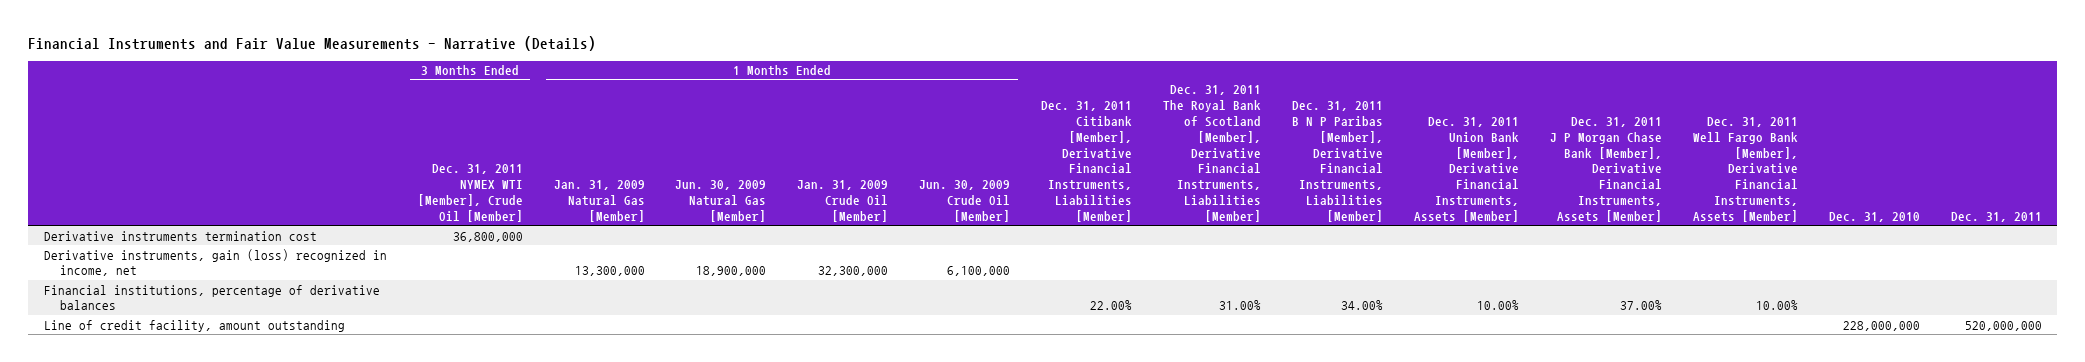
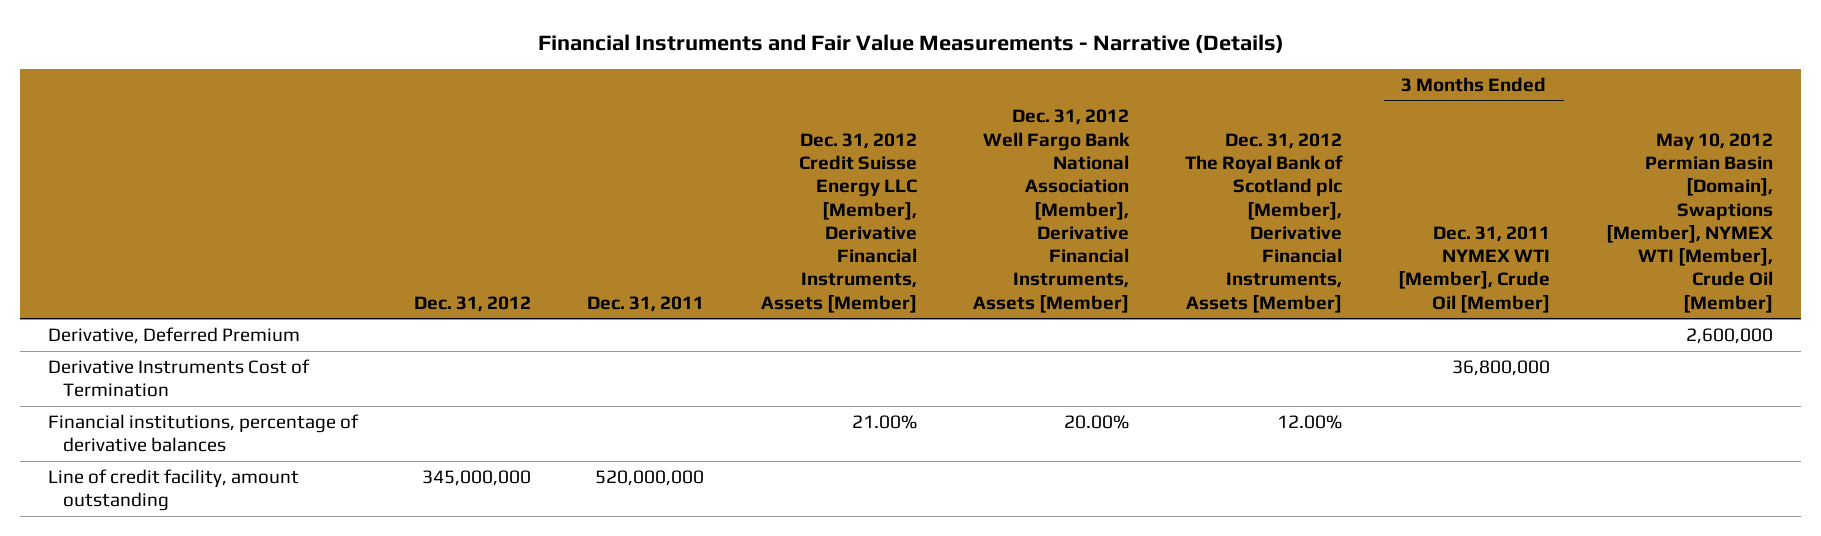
- | 3 Months Ended Dec. 31, 2011 NYMEX WTI [Member], Crude Oil [Member] | 1 Months Ended Jan. 31, 2009 Natural Gas [Member] | 1 Months Ended Jun. 30, 2009 Natural Gas [Member] | 1 Months Ended Jan. 31, 2009 Crude Oil [Member] | 1 Months Ended Jun. 30, 2009 Crude Oil [Member] | Dec. 31, 2011 Citibank [Member], Derivative Financial Instruments, Liabilities [Member] | Dec. 31, 2011 The Royal Bank of Scotland [Member], Derivative Financial Instruments, Liabilities [Member] | Dec. 31, 2011 B N P Paribas [Member], Derivative Financial Instruments, Liabilities [Member] | Dec. 31, 2011 Union Bank [Member], Derivative Financial Instruments, Assets [Member] | Dec. 31, 2011 J P Morgan Chase Bank [Member], Derivative Financial Instruments, Assets [Member] | Dec. 31, 2011 Well Fargo Bank [Member], Derivative Financial Instruments, Assets [Member] | Dec. 31, 2010 | Dec. 31, 2011
+ | Dec. 31, 2012 | Dec. 31, 2011 | Dec. 31, 2012 Credit Suisse Energy LLC [Member], Derivative Financial Instruments, Assets [Member] | Dec. 31, 2012 Well Fargo Bank National Association [Member], Derivative Financial Instruments, Assets [Member] | Dec. 31, 2012 The Royal Bank of Scotland plc [Member], Derivative Financial Instruments, Assets [Member] | 3 Months Ended Dec. 31, 2011 NYMEX WTI [Member], Crude Oil [Member] | May 10, 2012 Permian Basin [Domain], Swaptions [Member], NYMEX WTI [Member], Crude Oil [Member]
- Derivative instruments termination cost | 36,800,000 | | | | | | | | | | | |
- Derivative instruments, gain (loss) recognized in income, net | | 13,300,000 | 18,900,000 | 32,300,000 | 6,100,000 | | | | | | | |
+ Derivative, Deferred Premium | | | | | | | 2,600,000
+ Derivative Instruments Cost of Termination | | | | | | 36,800,000 |

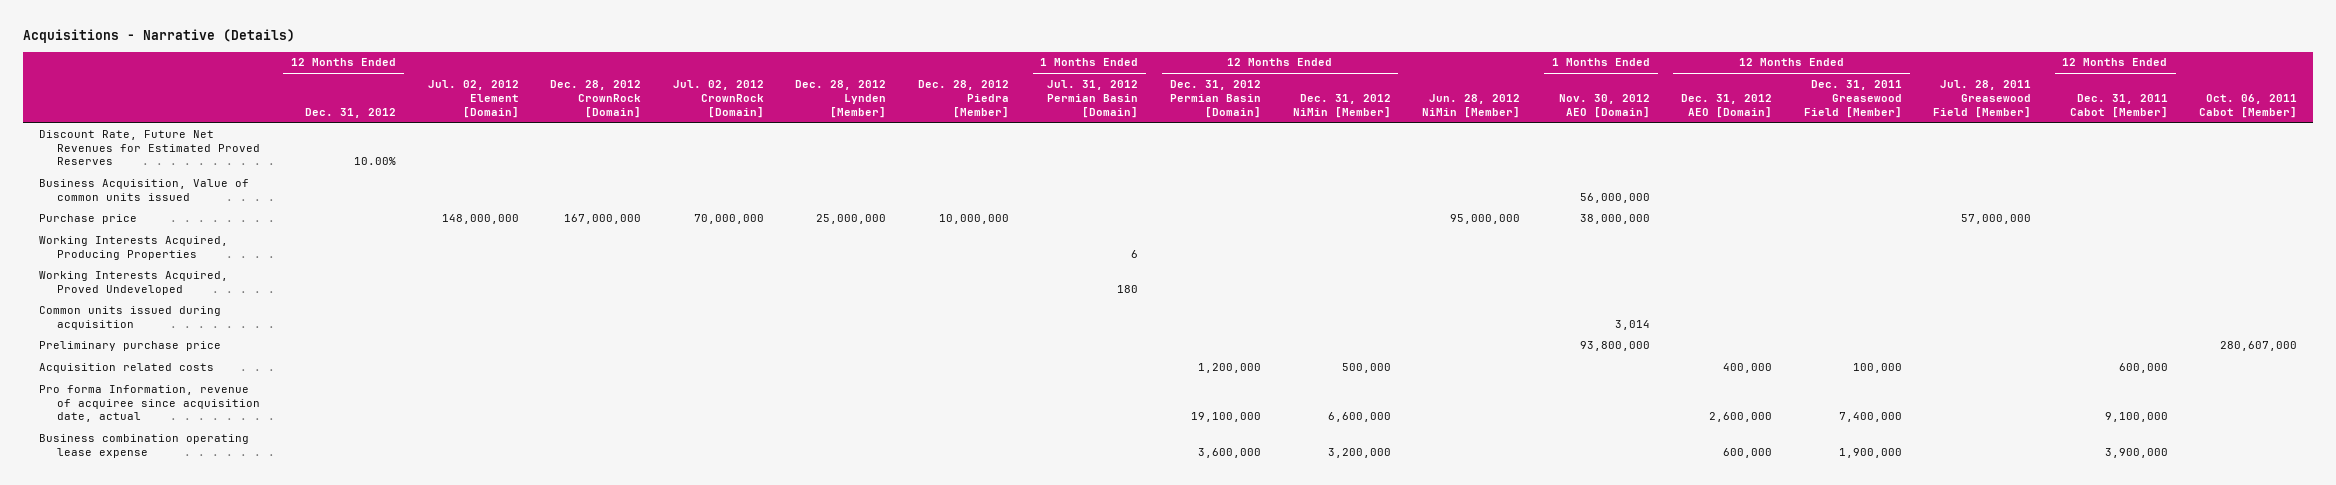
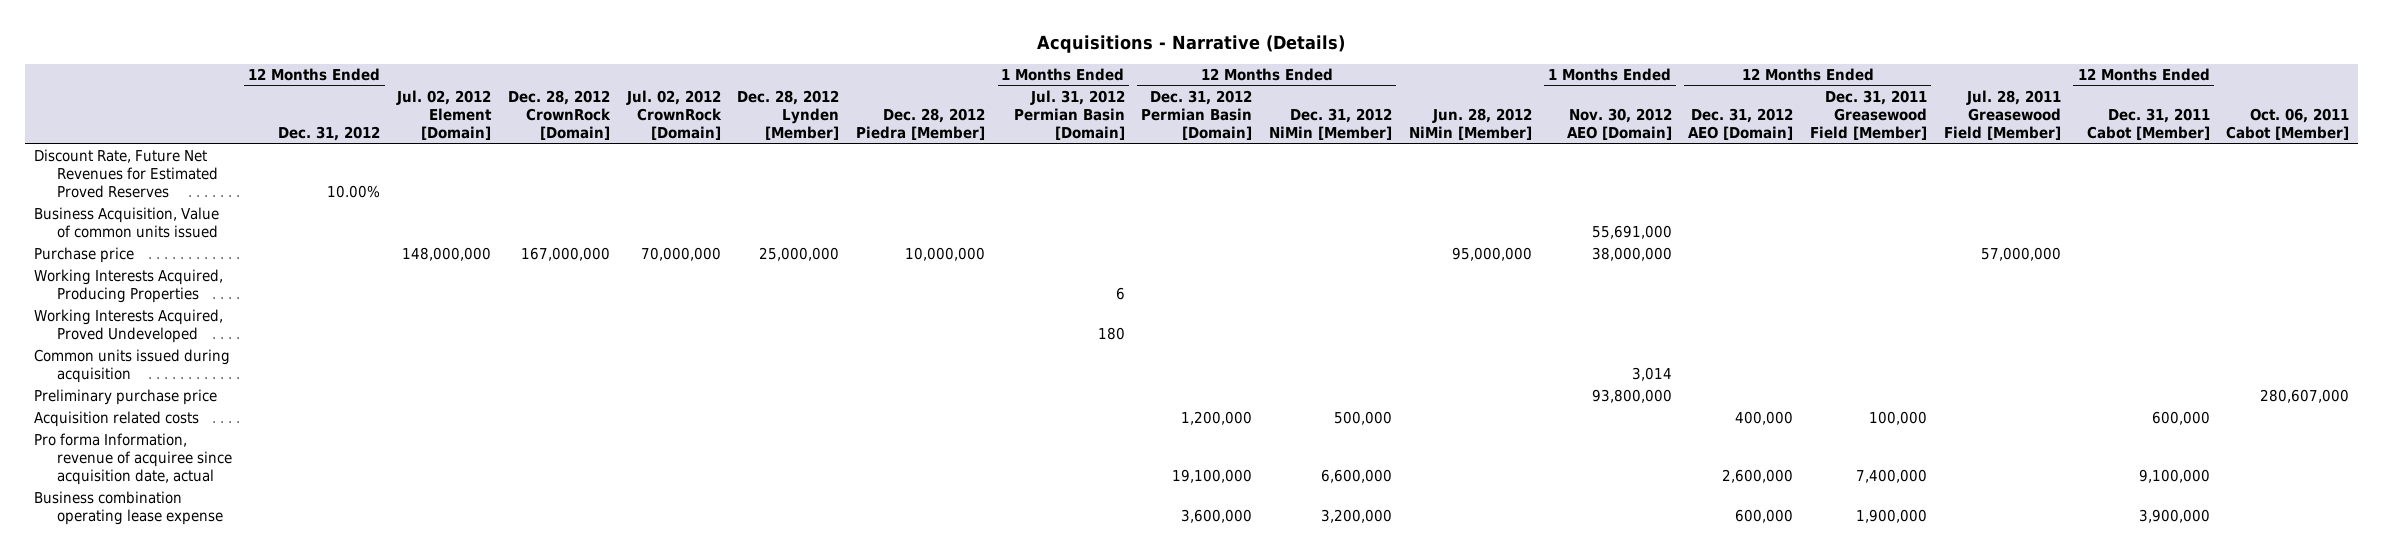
- Business Acquisition, Value of common units issued | | | | | | | | | | | 56,000,000 | | | | |
+ Business Acquisition, Value of common units issued | | | | | | | | | | | 55,691,000 | | | | |

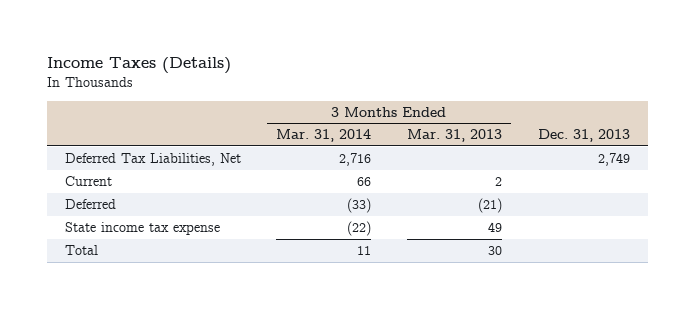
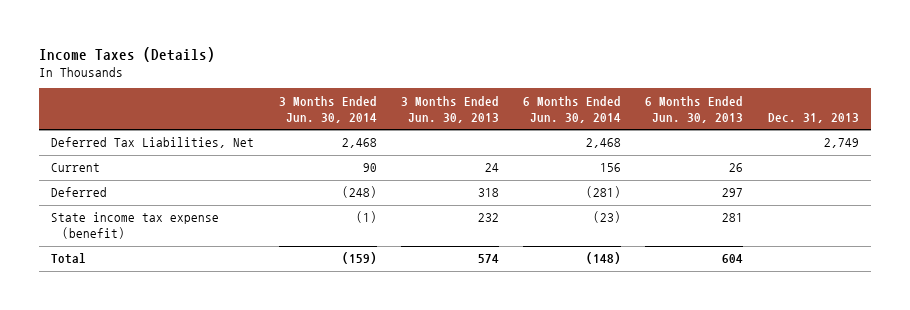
- | 3 Months Ended Mar. 31, 2014 | 3 Months Ended Mar. 31, 2013 | Dec. 31, 2013
+ | 3 Months Ended Jun. 30, 2014 | 3 Months Ended Jun. 30, 2013 | 6 Months Ended Jun. 30, 2014 | 6 Months Ended Jun. 30, 2013 | Dec. 31, 2013
- State income tax expense | (22) | 49 |
+ State income tax expense (benefit) | (1) | 232 | (23) | 281 |

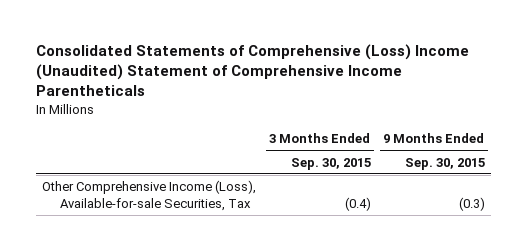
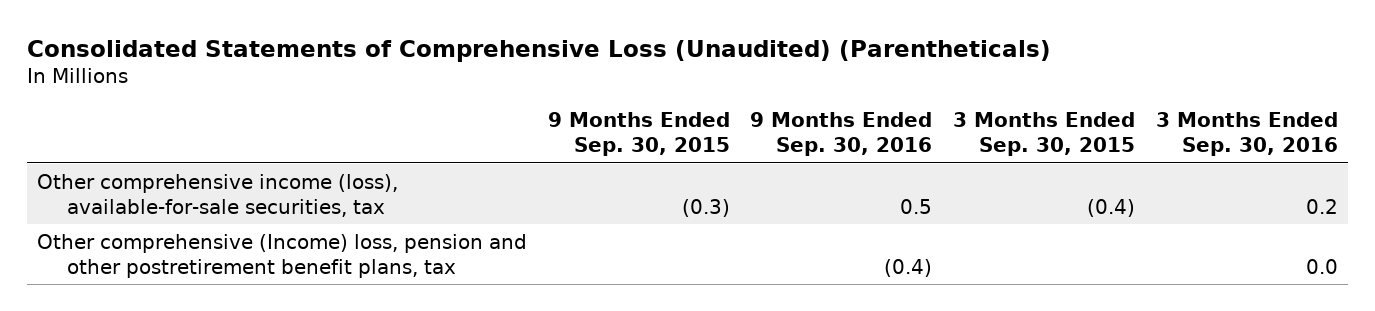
- Consolidated Statements of Comprehensive (Loss) Income (Unaudited) Statement of Comprehensive Income Parentheticals
+ Consolidated Statements of Comprehensive Loss (Unaudited) (Parentheticals)
- | 3 Months Ended Sep. 30, 2015 | 9 Months Ended Sep. 30, 2015
+ | 9 Months Ended Sep. 30, 2015 | 9 Months Ended Sep. 30, 2016 | 3 Months Ended Sep. 30, 2015 | 3 Months Ended Sep. 30, 2016
- Other Comprehensive Income (Loss), Available-for-sale Securities, Tax | (0.4) | (0.3)
+ Other comprehensive income (loss), available-for-sale securities, tax | (0.3) | 0.5 | (0.4) | 0.2
+ Other comprehensive (Income) loss, pension and other postretirement benefit plans, tax | | (0.4) | | 0.0

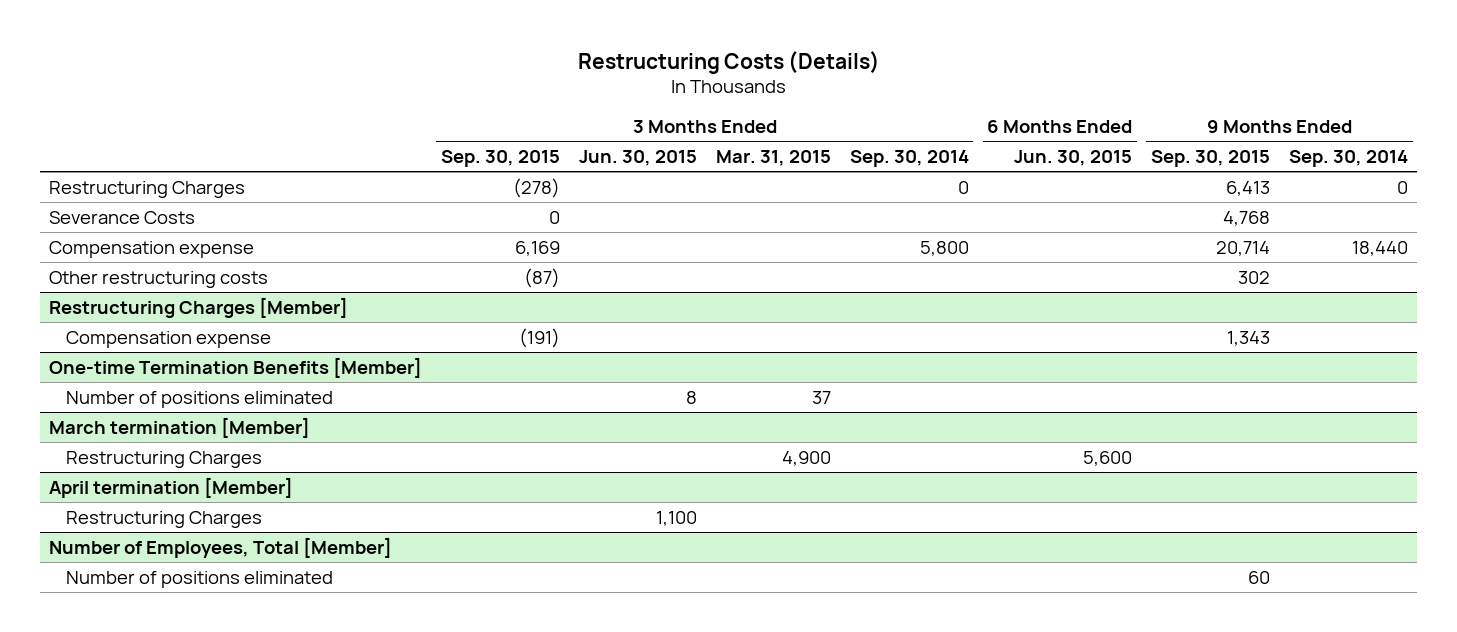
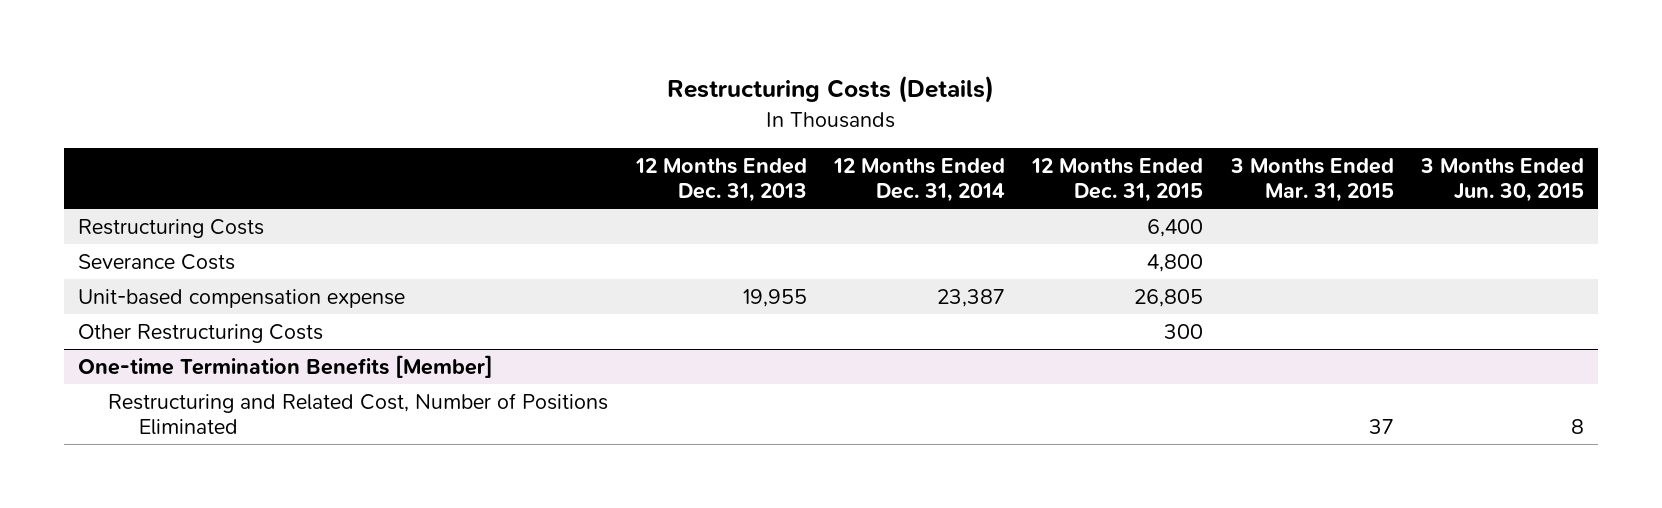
- | 3 Months Ended Sep. 30, 2015 | 3 Months Ended Jun. 30, 2015 | 3 Months Ended Mar. 31, 2015 | 3 Months Ended Sep. 30, 2014 | 6 Months Ended Jun. 30, 2015 | 9 Months Ended Sep. 30, 2015 | 9 Months Ended Sep. 30, 2014
+ | 12 Months Ended Dec. 31, 2013 | 12 Months Ended Dec. 31, 2014 | 12 Months Ended Dec. 31, 2015 | 3 Months Ended Mar. 31, 2015 | 3 Months Ended Jun. 30, 2015
- Restructuring Charges | (278) | | | 0 | | 6,413 | 0
+ Restructuring Costs | | | 6,400 | |
- Compensation expense | 6,169 | | | 5,800 | | 20,714 | 18,440
- Other restructuring costs | (87) | | | | | 302 |
- Restructuring Charges [Member]
- Compensation expense | (191) | | | | | 1,343 |
+ Unit-based compensation expense | 19,955 | 23,387 | 26,805 | |
+ Other Restructuring Costs | | | 300 | |
@ One-time Termination Benefits [Member]
- Number of positions eliminated | | 8 | 37 | | | |
- March termination [Member]
- Restructuring Charges | | | 4,900 | | 5,600 | |
- April termination [Member]
- Restructuring Charges | | 1,100 | | | | |
- Number of Employees, Total [Member]
- Number of positions eliminated | | | | | | 60 |
@ One-time Termination Benefits [Member]
+ Restructuring and Related Cost, Number of Positions Eliminated | | | | 37 | 8

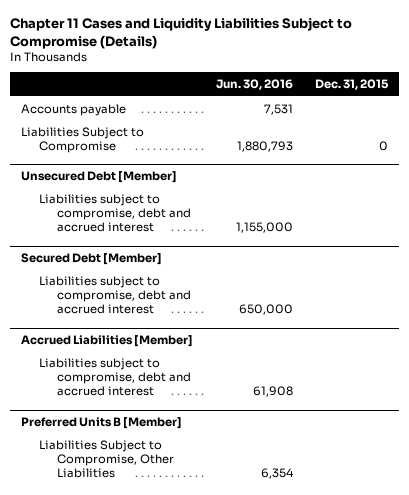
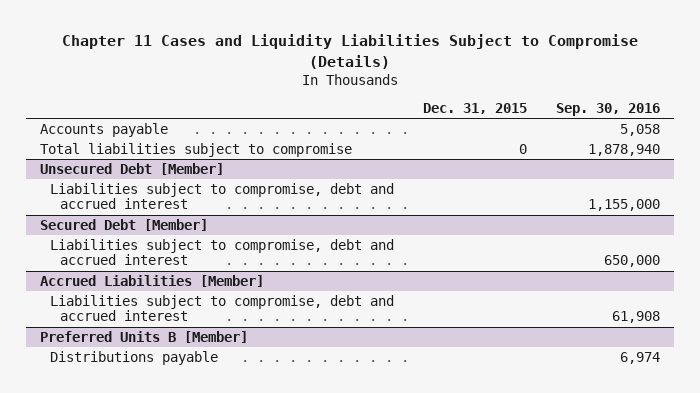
- | Jun. 30, 2016 | Dec. 31, 2015
+ | Dec. 31, 2015 | Sep. 30, 2016
- Liabilities Subject to Compromise | 1,880,793 | 0
+ Total liabilities subject to compromise | 0 | 1,878,940
@ Preferred Units B [Member]
- Liabilities Subject to Compromise, Other Liabilities | 6,354 |
+ Distributions payable | | 6,974

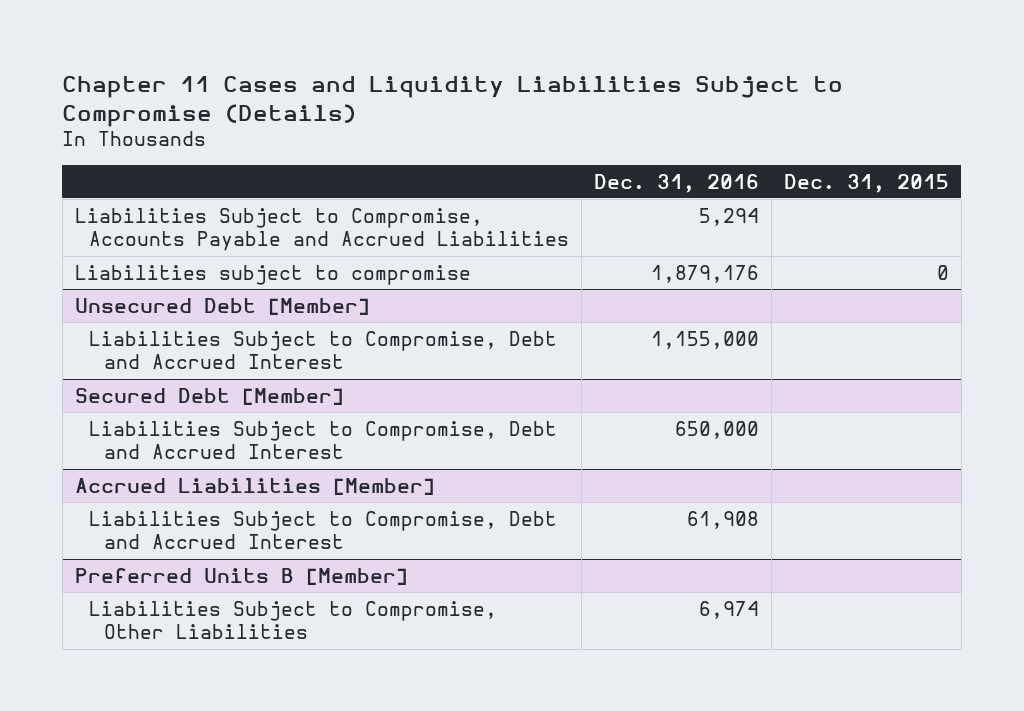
- | Dec. 31, 2015 | Sep. 30, 2016
+ | Dec. 31, 2016 | Dec. 31, 2015
- Accounts payable | | 5,058
- Total liabilities subject to compromise | 0 | 1,878,940
+ Liabilities Subject to Compromise, Accounts Payable and Accrued Liabilities | 5,294 |
+ Liabilities subject to compromise | 1,879,176 | 0
@ Unsecured Debt [Member]
- Liabilities subject to compromise, debt and accrued interest | | 1,155,000
+ Liabilities Subject to Compromise, Debt and Accrued Interest | 1,155,000 |
@ Secured Debt [Member]
- Liabilities subject to compromise, debt and accrued interest | | 650,000
+ Liabilities Subject to Compromise, Debt and Accrued Interest | 650,000 |
@ Accrued Liabilities [Member]
- Liabilities subject to compromise, debt and accrued interest | | 61,908
+ Liabilities Subject to Compromise, Debt and Accrued Interest | 61,908 |
@ Preferred Units B [Member]
- Distributions payable | | 6,974
+ Liabilities Subject to Compromise, Other Liabilities | 6,974 |

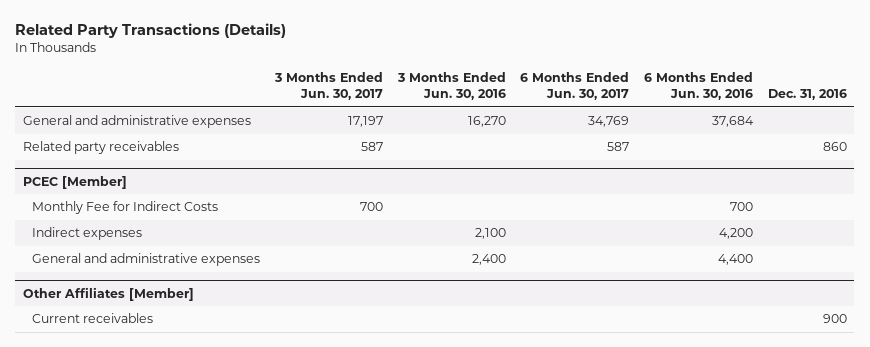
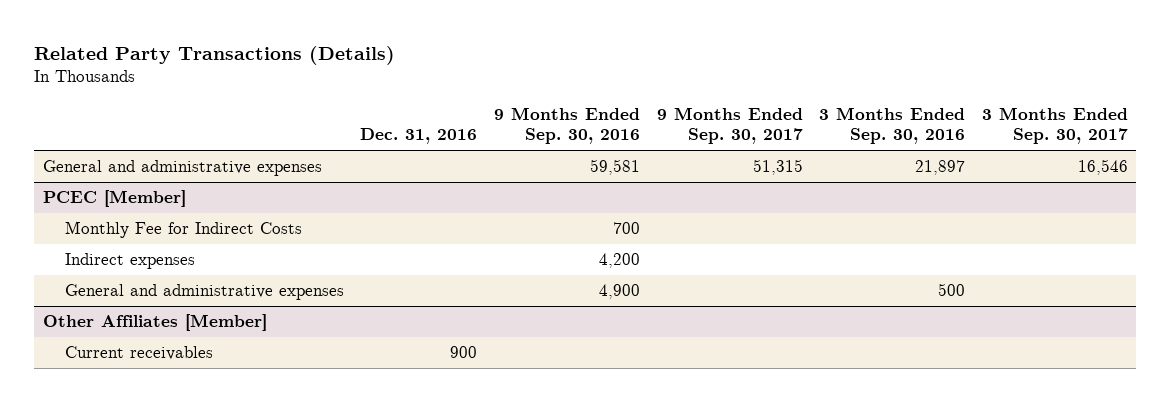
- | 3 Months Ended Jun. 30, 2017 | 3 Months Ended Jun. 30, 2016 | 6 Months Ended Jun. 30, 2017 | 6 Months Ended Jun. 30, 2016 | Dec. 31, 2016
+ | Dec. 31, 2016 | 9 Months Ended Sep. 30, 2016 | 9 Months Ended Sep. 30, 2017 | 3 Months Ended Sep. 30, 2016 | 3 Months Ended Sep. 30, 2017
- Related party receivables | 587 | | 587 | | 860

